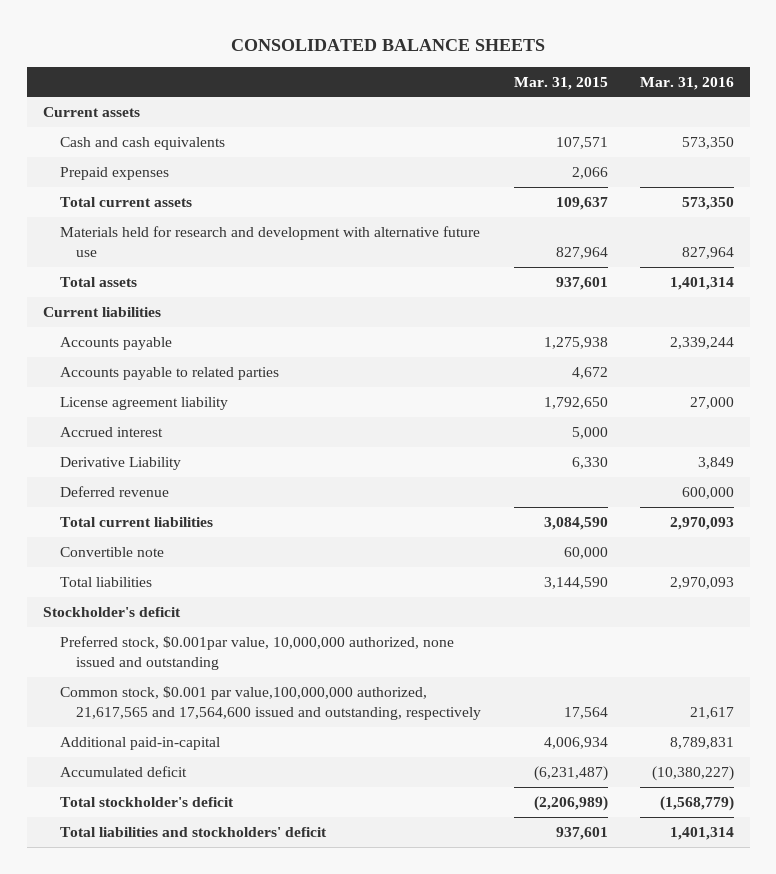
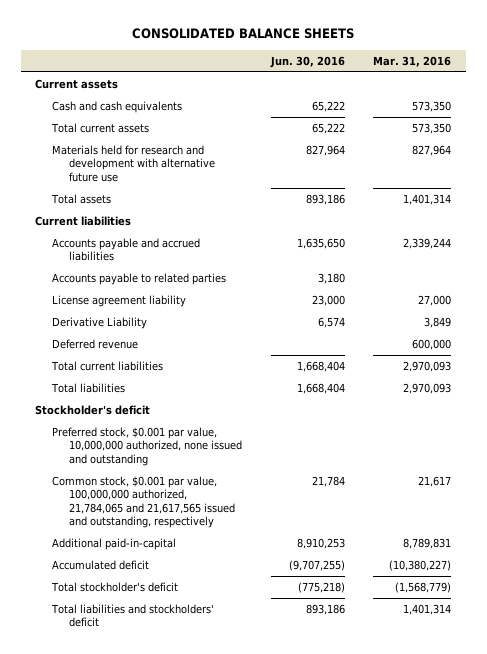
- | Mar. 31, 2015 | Mar. 31, 2016
+ | Jun. 30, 2016 | Mar. 31, 2016
- Prepaid expenses | 2,066 |
- Accounts payable | 1,275,938 | 2,339,244
+ Accounts payable and accrued liabilities | 1,635,650 | 2,339,244
- Accrued interest | 5,000 |
- Convertible note | 60,000 |
- Preferred stock, $0.001par value, 10,000,000 authorized, none issued and outstanding
- Common stock, $0.001 par value,100,000,000 authorized, 21,617,565 and 17,564,600 issued and outstanding, respectively | 17,564 | 21,617
+ Preferred stock, $0.001 par value, 10,000,000 authorized, none issued and outstanding
+ Common stock, $0.001 par value, 100,000,000 authorized, 21,784,065 and 21,617,565 issued and outstanding, respectively | 21,784 | 21,617

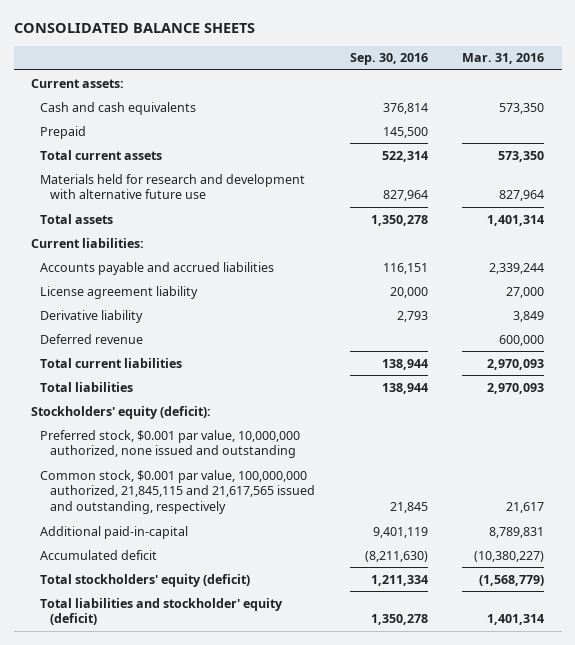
- | Jun. 30, 2016 | Mar. 31, 2016
+ | Sep. 30, 2016 | Mar. 31, 2016
- Current assets
+ Current assets:
+ Prepaid | 145,500 |
- Current liabilities
+ Current liabilities:
- Accounts payable to related parties | 3,180 |
- Derivative Liability | 6,574 | 3,849
+ Derivative liability | 2,793 | 3,849
- Stockholder's deficit
+ Stockholders' equity (deficit):
- Common stock, $0.001 par value, 100,000,000 authorized, 21,784,065 and 21,617,565 issued and outstanding, respectively | 21,784 | 21,617
+ Common stock, $0.001 par value, 100,000,000 authorized, 21,845,115 and 21,617,565 issued and outstanding, respectively | 21,845 | 21,617
- Total stockholder's deficit | (775,218) | (1,568,779)
- Total liabilities and stockholders' deficit | 893,186 | 1,401,314
+ Total stockholders' equity (deficit) | 1,211,334 | (1,568,779)
+ Total liabilities and stockholder' equity (deficit) | 1,350,278 | 1,401,314

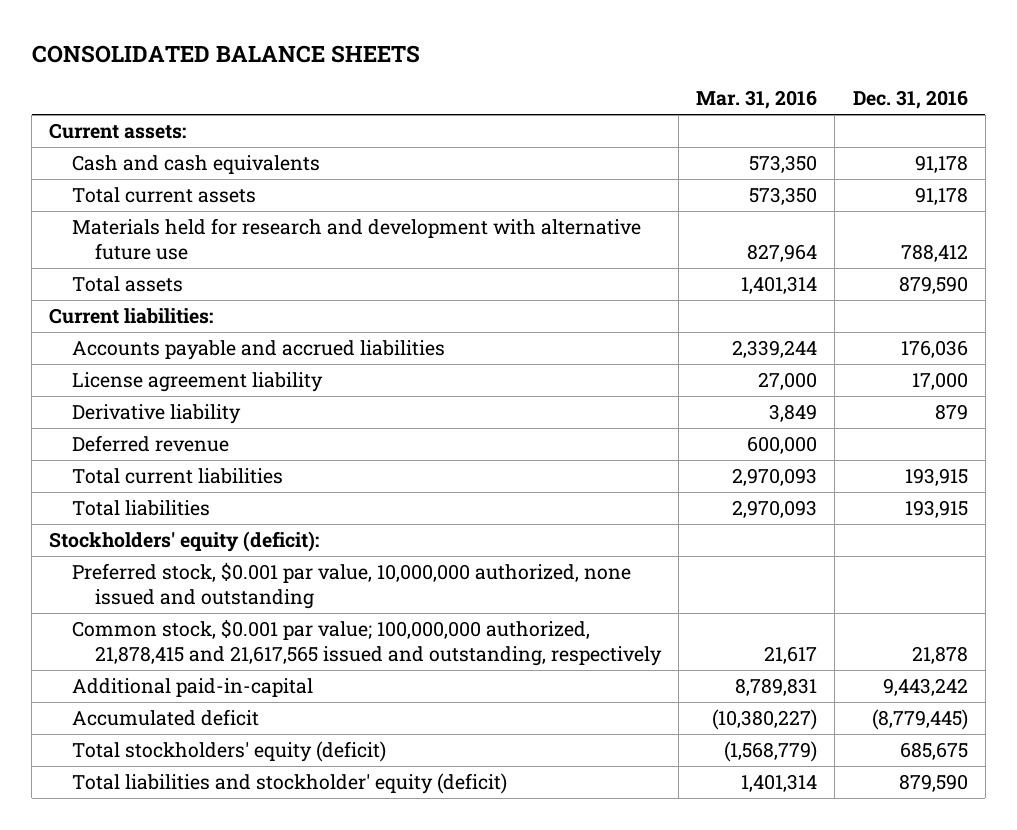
- | Sep. 30, 2016 | Mar. 31, 2016
+ | Mar. 31, 2016 | Dec. 31, 2016
- Prepaid | 145,500 |
- Common stock, $0.001 par value, 100,000,000 authorized, 21,845,115 and 21,617,565 issued and outstanding, respectively | 21,845 | 21,617
+ Common stock, $0.001 par value; 100,000,000 authorized, 21,878,415 and 21,617,565 issued and outstanding, respectively | 21,617 | 21,878

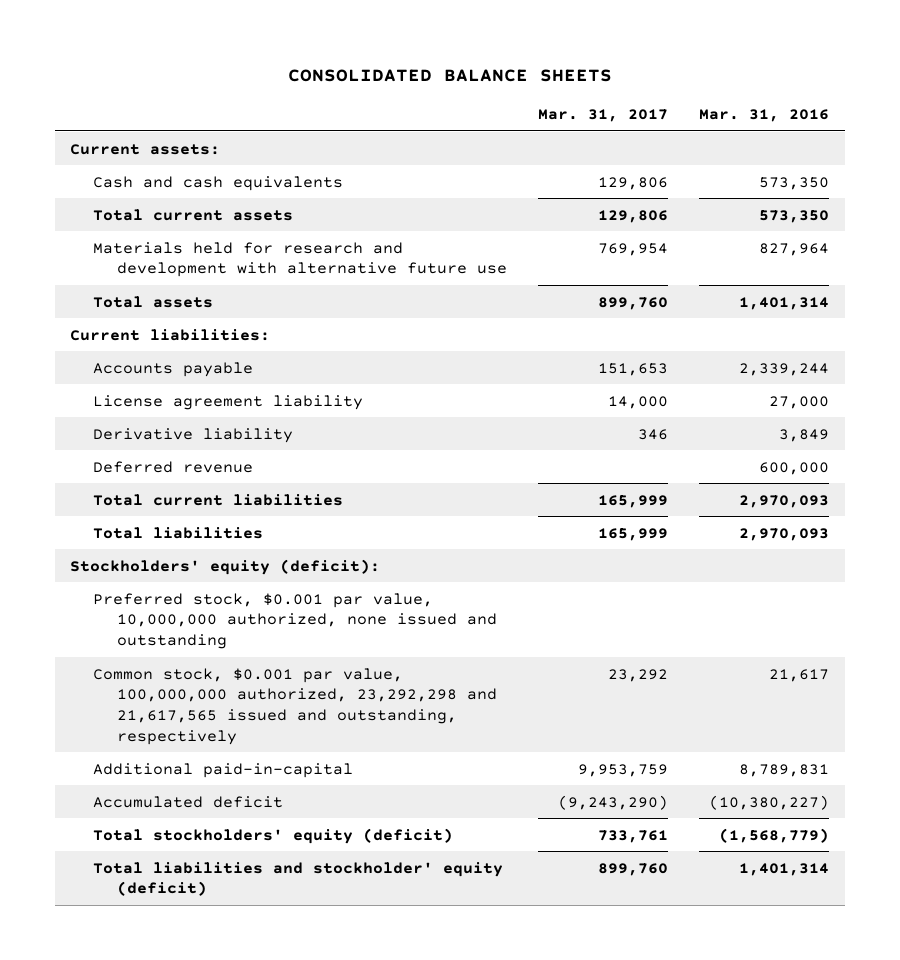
- | Mar. 31, 2016 | Dec. 31, 2016
+ | Mar. 31, 2017 | Mar. 31, 2016
- Accounts payable and accrued liabilities | 2,339,244 | 176,036
+ Accounts payable | 151,653 | 2,339,244
- Common stock, $0.001 par value; 100,000,000 authorized, 21,878,415 and 21,617,565 issued and outstanding, respectively | 21,617 | 21,878
+ Common stock, $0.001 par value, 100,000,000 authorized, 23,292,298 and 21,617,565 issued and outstanding, respectively | 23,292 | 21,617

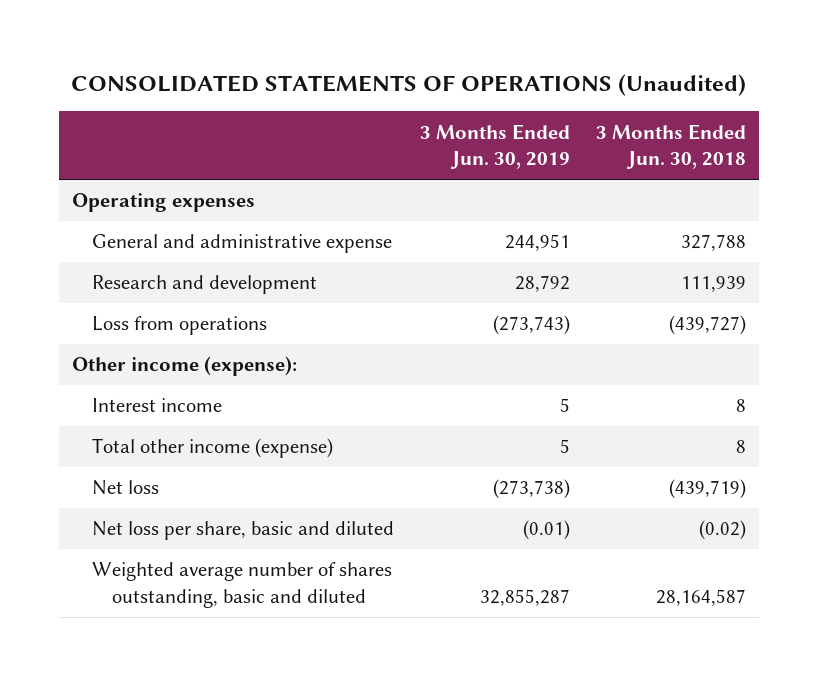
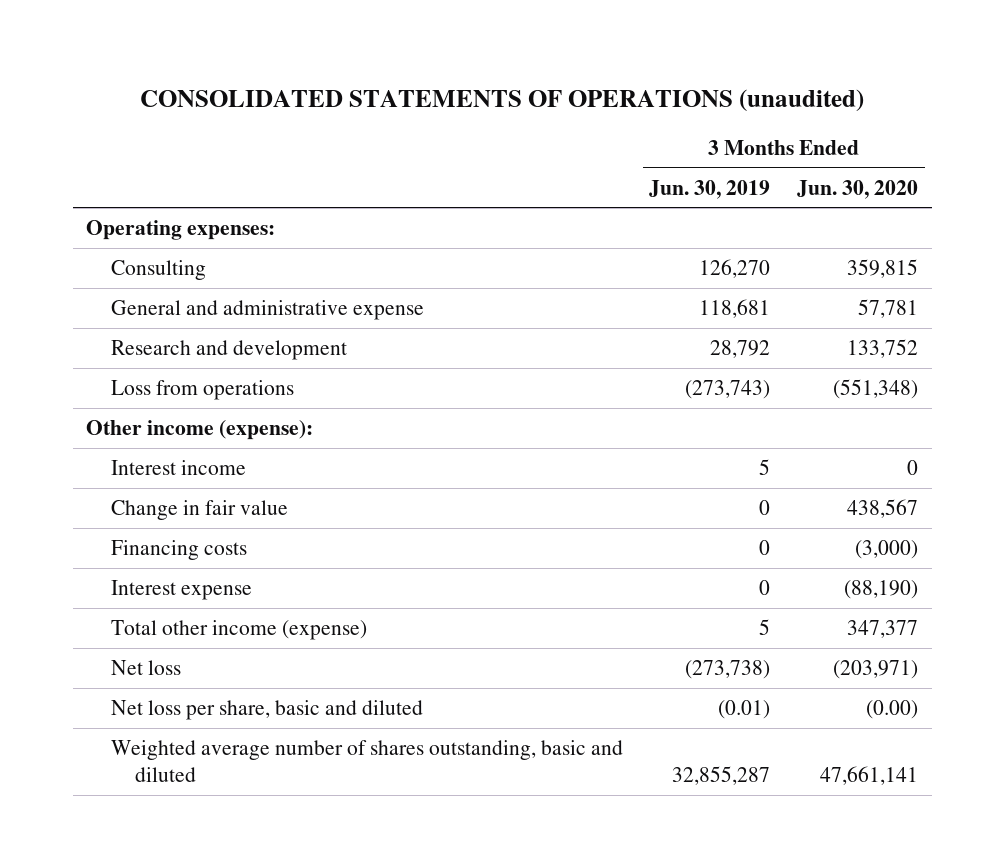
- CONSOLIDATED STATEMENTS OF OPERATIONS (Unaudited)
+ CONSOLIDATED STATEMENTS OF OPERATIONS (unaudited)
- | 3 Months Ended Jun. 30, 2019 | 3 Months Ended Jun. 30, 2018
+ | 3 Months Ended Jun. 30, 2019 | 3 Months Ended Jun. 30, 2020
- Operating expenses
- General and administrative expense | 244,951 | 327,788
+ Operating expenses:
+ Consulting | 126,270 | 359,815
+ General and administrative expense | 118,681 | 57,781
+ Change in fair value | 0 | 438,567
+ Financing costs | 0 | (3,000)
+ Interest expense | 0 | (88,190)

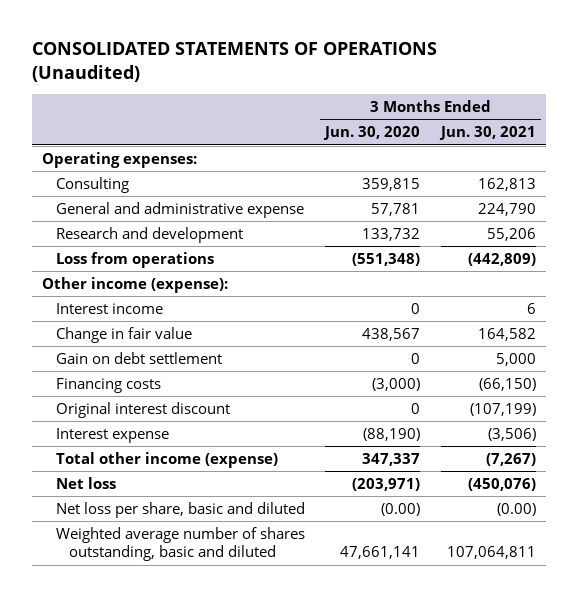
- CONSOLIDATED STATEMENTS OF OPERATIONS (unaudited)
+ CONSOLIDATED STATEMENTS OF OPERATIONS (Unaudited)
- | 3 Months Ended Jun. 30, 2019 | 3 Months Ended Jun. 30, 2020
+ | 3 Months Ended Jun. 30, 2020 | 3 Months Ended Jun. 30, 2021
- Research and development | 28,792 | 133,752
+ Research and development | 133,732 | 55,206
+ Gain on debt settlement | 0 | 5,000
+ Original interest discount | 0 | (107,199)
- Total other income (expense) | 5 | 347,377
+ Total other income (expense) | 347,337 | (7,267)

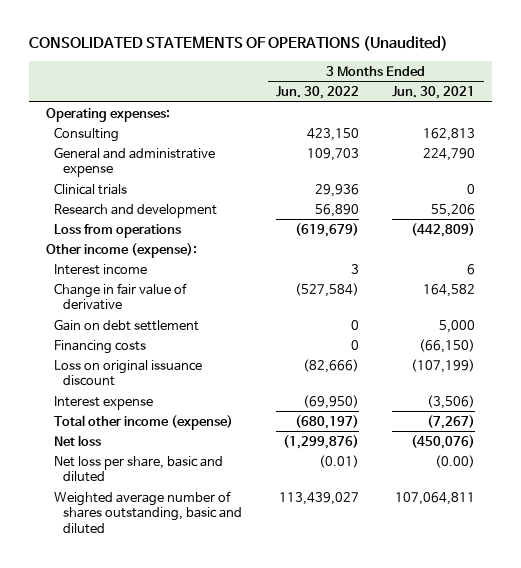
- | 3 Months Ended Jun. 30, 2020 | 3 Months Ended Jun. 30, 2021
+ | 3 Months Ended Jun. 30, 2022 | 3 Months Ended Jun. 30, 2021
+ Clinical trials | 29,936 | 0
- Change in fair value | 438,567 | 164,582
+ Change in fair value of derivative | (527,584) | 164,582
- Original interest discount | 0 | (107,199)
+ Loss on original issuance discount | (82,666) | (107,199)

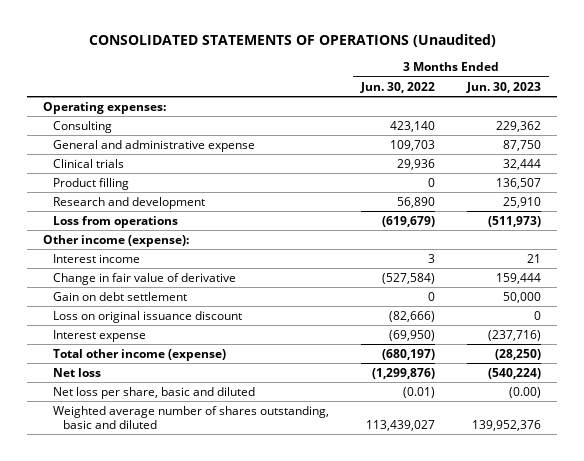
- | 3 Months Ended Jun. 30, 2022 | 3 Months Ended Jun. 30, 2021
+ | 3 Months Ended Jun. 30, 2022 | 3 Months Ended Jun. 30, 2023
- Consulting | 423,150 | 162,813
+ Consulting | 423,140 | 229,362
+ Product filling | 0 | 136,507
- Financing costs | 0 | (66,150)

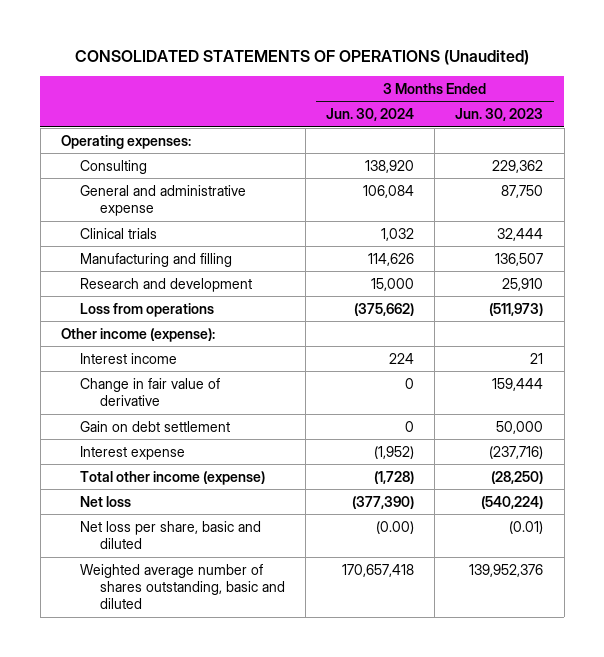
- | 3 Months Ended Jun. 30, 2022 | 3 Months Ended Jun. 30, 2023
+ | 3 Months Ended Jun. 30, 2024 | 3 Months Ended Jun. 30, 2023
- Product filling | 0 | 136,507
+ Manufacturing and filling | 114,626 | 136,507
- Loss on original issuance discount | (82,666) | 0
- Net loss per share, basic and diluted | (0.01) | (0.00)
+ Net loss per share, basic and diluted | (0.00) | (0.01)

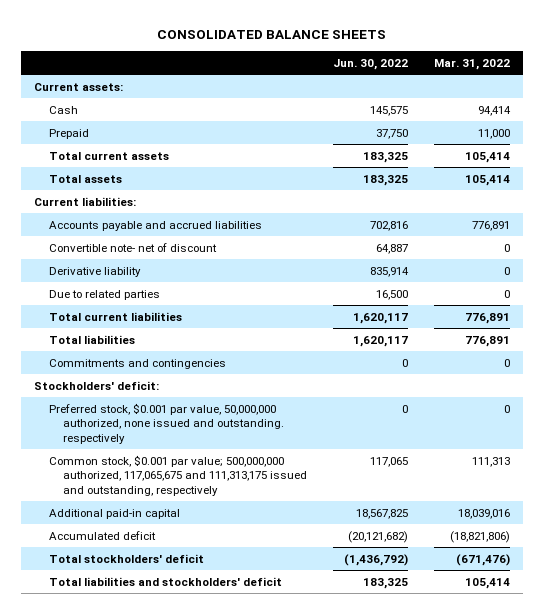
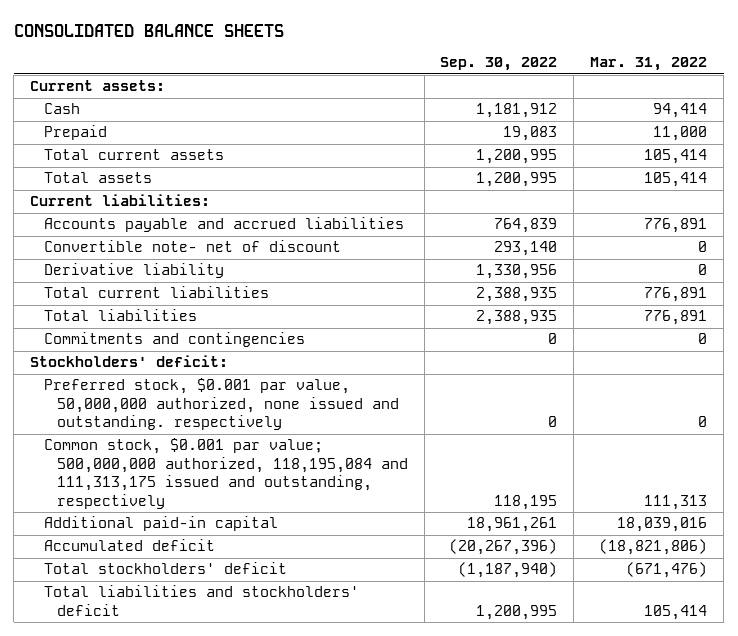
- | Jun. 30, 2022 | Mar. 31, 2022
+ | Sep. 30, 2022 | Mar. 31, 2022
- Due to related parties | 16,500 | 0
- Common stock, $0.001 par value; 500,000,000 authorized, 117,065,675 and 111,313,175 issued and outstanding, respectively | 117,065 | 111,313
+ Common stock, $0.001 par value; 500,000,000 authorized, 118,195,084 and 111,313,175 issued and outstanding, respectively | 118,195 | 111,313

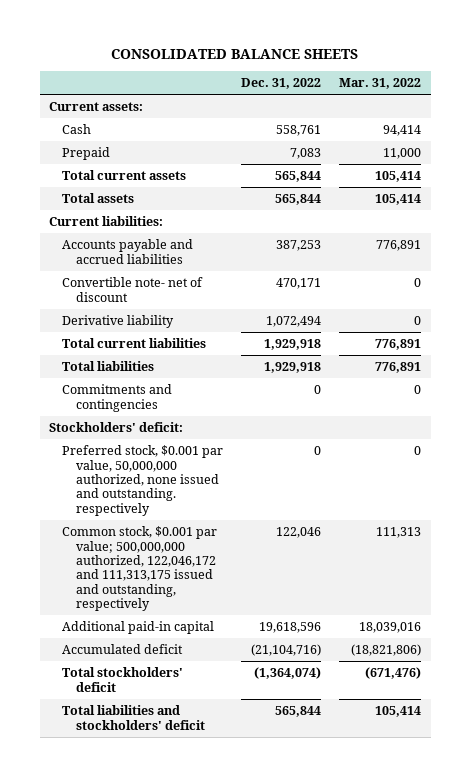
- | Sep. 30, 2022 | Mar. 31, 2022
+ | Dec. 31, 2022 | Mar. 31, 2022
- Common stock, $0.001 par value; 500,000,000 authorized, 118,195,084 and 111,313,175 issued and outstanding, respectively | 118,195 | 111,313
+ Common stock, $0.001 par value; 500,000,000 authorized, 122,046,172 and 111,313,175 issued and outstanding, respectively | 122,046 | 111,313

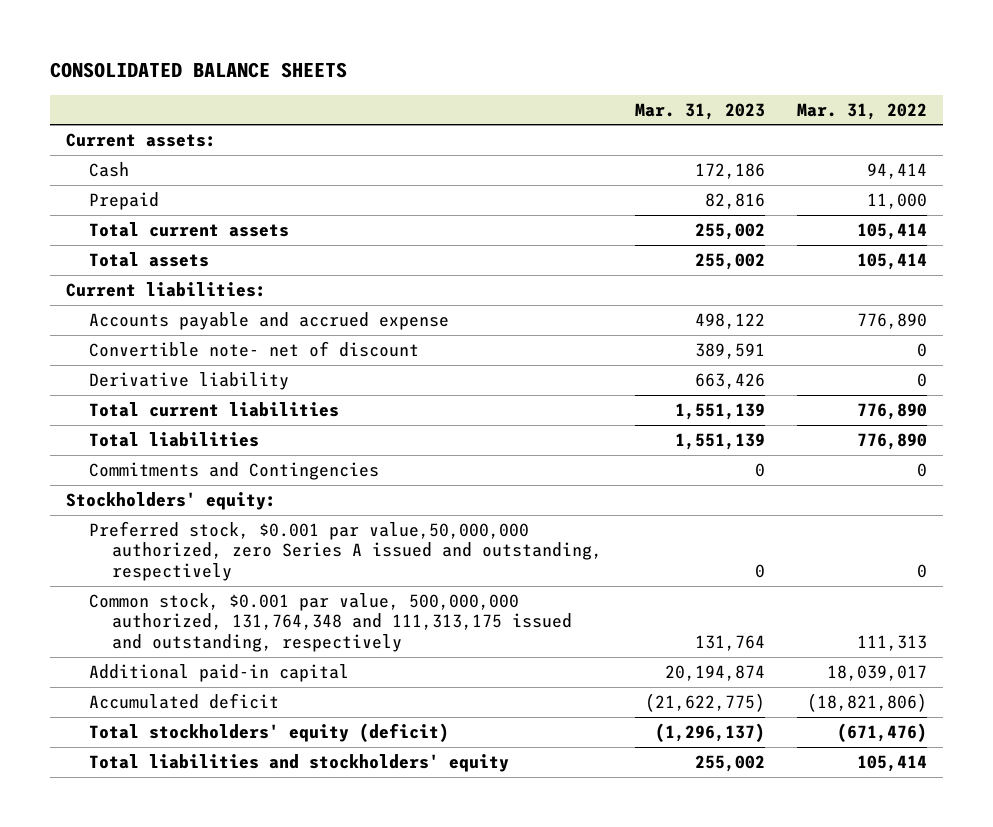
- | Dec. 31, 2022 | Mar. 31, 2022
+ | Mar. 31, 2023 | Mar. 31, 2022
- Accounts payable and accrued liabilities | 387,253 | 776,891
+ Accounts payable and accrued expense | 498,122 | 776,890
- Total current liabilities | 1,929,918 | 776,891
- Total liabilities | 1,929,918 | 776,891
- Commitments and contingencies | 0 | 0
- Stockholders' deficit:
- Preferred stock, $0.001 par value, 50,000,000 authorized, none issued and outstanding. respectively | 0 | 0
- Common stock, $0.001 par value; 500,000,000 authorized, 122,046,172 and 111,313,175 issued and outstanding, respectively | 122,046 | 111,313
- Additional paid-in capital | 19,618,596 | 18,039,016
+ Total current liabilities | 1,551,139 | 776,890
+ Total liabilities | 1,551,139 | 776,890
+ Commitments and Contingencies | 0 | 0
+ Stockholders' equity:
+ Preferred stock, $0.001 par value,50,000,000 authorized, zero Series A issued and outstanding, respectively | 0 | 0
+ Common stock, $0.001 par value, 500,000,000 authorized, 131,764,348 and 111,313,175 issued and outstanding, respectively | 131,764 | 111,313
+ Additional paid-in capital | 20,194,874 | 18,039,017
- Total stockholders' deficit | (1,364,074) | (671,476)
- Total liabilities and stockholders' deficit | 565,844 | 105,414
+ Total stockholders' equity (deficit) | (1,296,137) | (671,476)
+ Total liabilities and stockholders' equity | 255,002 | 105,414

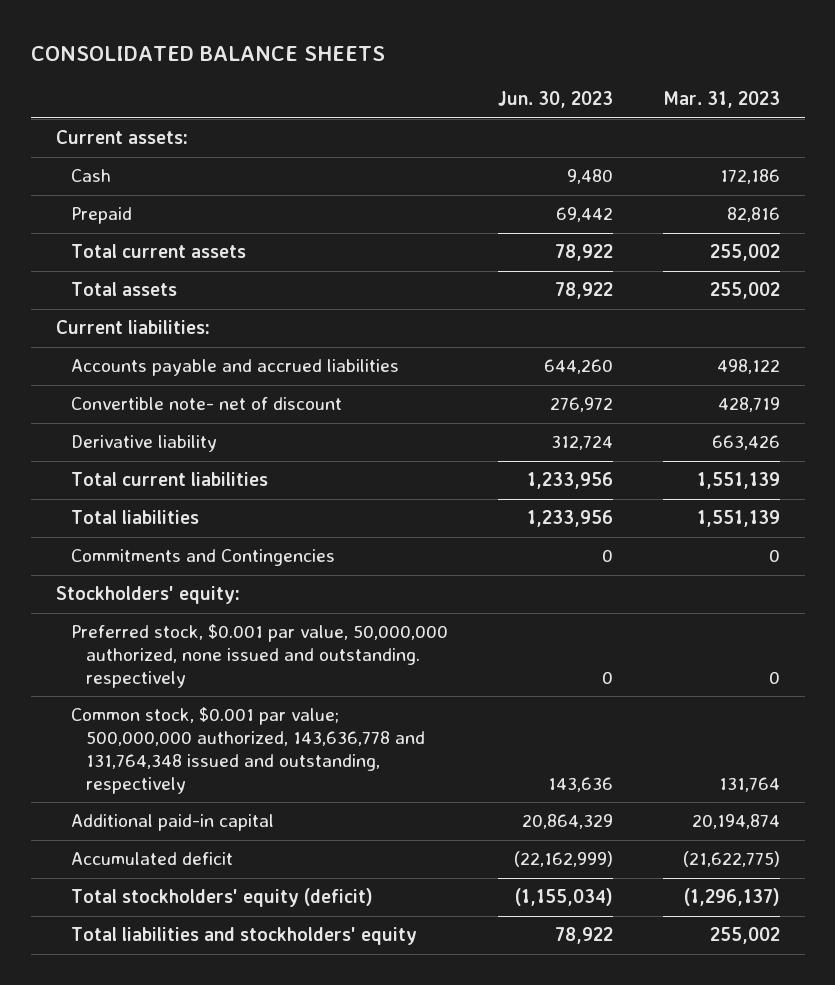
- | Mar. 31, 2023 | Mar. 31, 2022
+ | Jun. 30, 2023 | Mar. 31, 2023
- Accounts payable and accrued expense | 498,122 | 776,890
- Convertible note- net of discount | 389,591 | 0
+ Accounts payable and accrued liabilities | 644,260 | 498,122
+ Convertible note- net of discount | 276,972 | 428,719
- Preferred stock, $0.001 par value,50,000,000 authorized, zero Series A issued and outstanding, respectively | 0 | 0
- Common stock, $0.001 par value, 500,000,000 authorized, 131,764,348 and 111,313,175 issued and outstanding, respectively | 131,764 | 111,313
+ Preferred stock, $0.001 par value, 50,000,000 authorized, none issued and outstanding. respectively | 0 | 0
+ Common stock, $0.001 par value; 500,000,000 authorized, 143,636,778 and 131,764,348 issued and outstanding, respectively | 143,636 | 131,764

